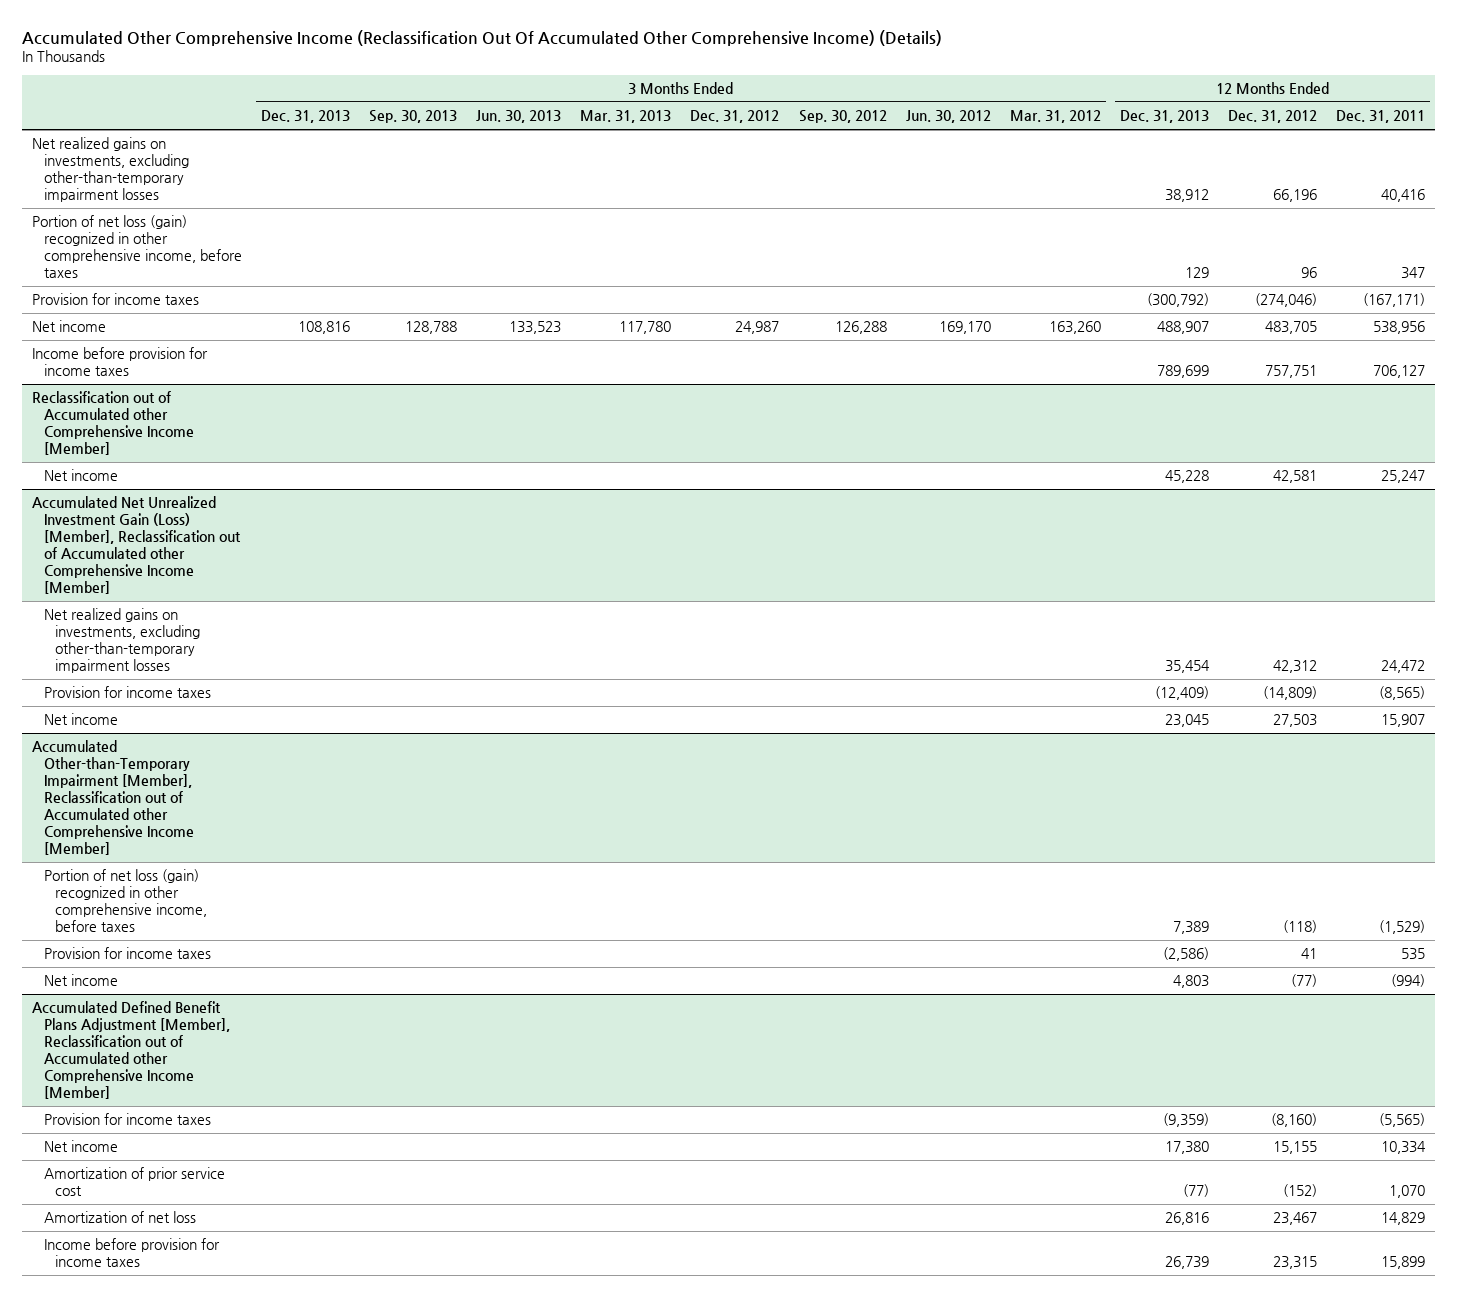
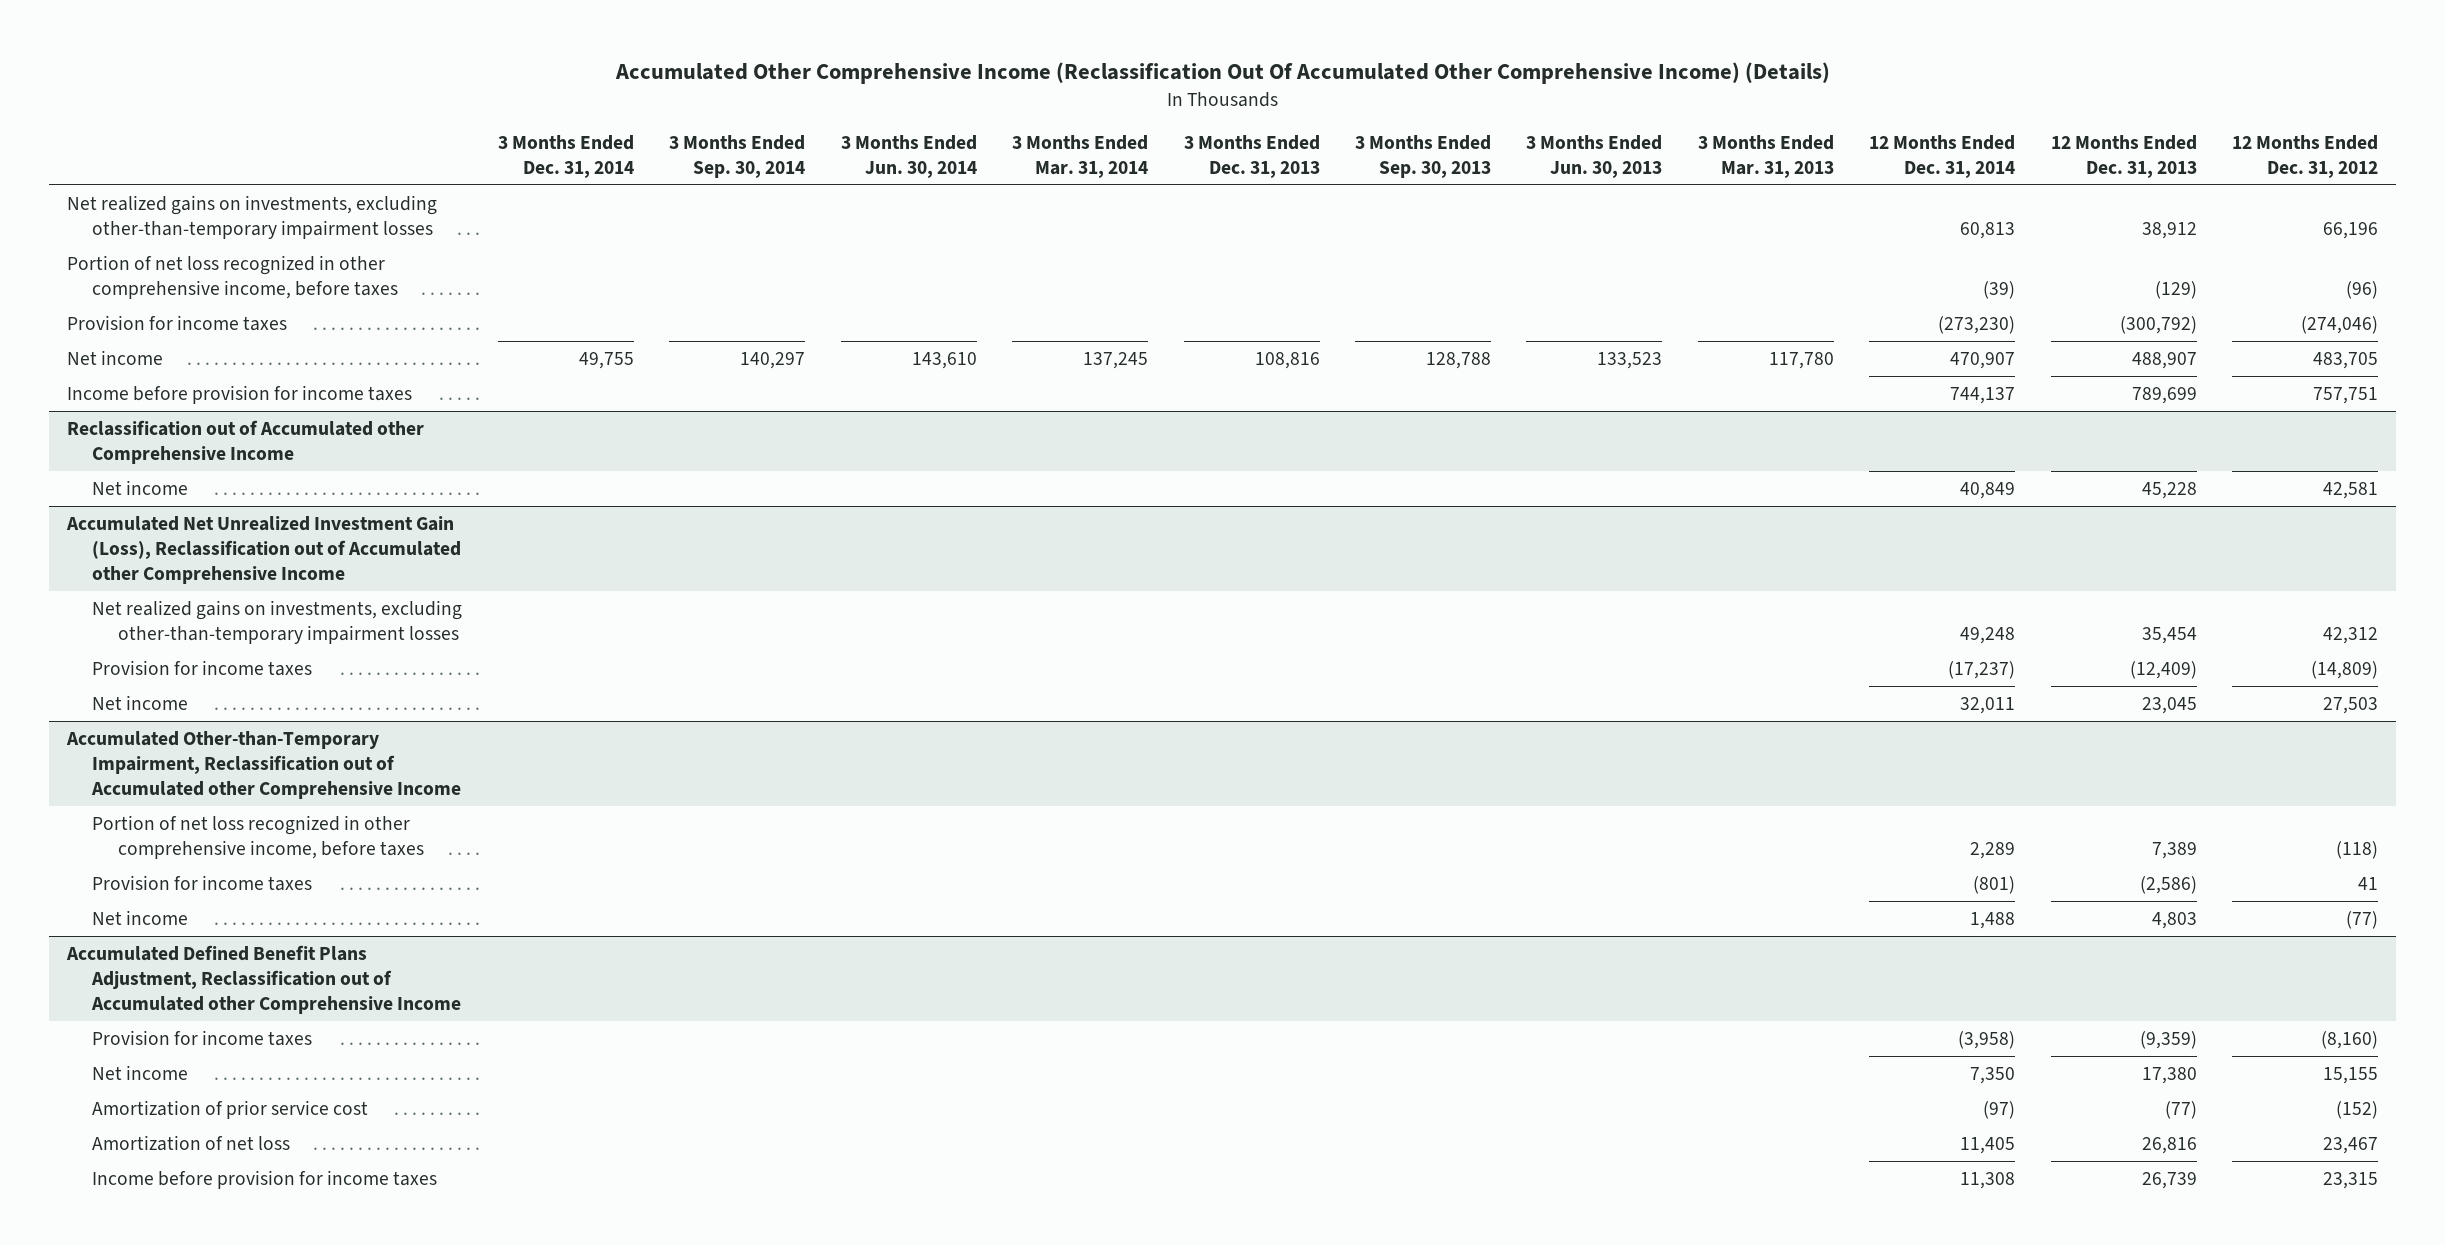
- | 3 Months Ended Dec. 31, 2013 | 3 Months Ended Sep. 30, 2013 | 3 Months Ended Jun. 30, 2013 | 3 Months Ended Mar. 31, 2013 | 3 Months Ended Dec. 31, 2012 | 3 Months Ended Sep. 30, 2012 | 3 Months Ended Jun. 30, 2012 | 3 Months Ended Mar. 31, 2012 | 12 Months Ended Dec. 31, 2013 | 12 Months Ended Dec. 31, 2012 | 12 Months Ended Dec. 31, 2011
+ | 3 Months Ended Dec. 31, 2014 | 3 Months Ended Sep. 30, 2014 | 3 Months Ended Jun. 30, 2014 | 3 Months Ended Mar. 31, 2014 | 3 Months Ended Dec. 31, 2013 | 3 Months Ended Sep. 30, 2013 | 3 Months Ended Jun. 30, 2013 | 3 Months Ended Mar. 31, 2013 | 12 Months Ended Dec. 31, 2014 | 12 Months Ended Dec. 31, 2013 | 12 Months Ended Dec. 31, 2012
- Portion of net loss (gain) recognized in other comprehensive income, before taxes | | | | | | | | | 129 | 96 | 347
+ Portion of net loss recognized in other comprehensive income, before taxes | | | | | | | | | (39) | (129) | (96)
- Reclassification out of Accumulated other Comprehensive Income [Member]
+ Reclassification out of Accumulated other Comprehensive Income
- Accumulated Net Unrealized Investment Gain (Loss) [Member], Reclassification out of Accumulated other Comprehensive Income [Member]
+ Accumulated Net Unrealized Investment Gain (Loss), Reclassification out of Accumulated other Comprehensive Income
- Accumulated Other-than-Temporary Impairment [Member], Reclassification out of Accumulated other Comprehensive Income [Member]
- Portion of net loss (gain) recognized in other comprehensive income, before taxes | | | | | | | | | 7,389 | (118) | (1,529)
+ Accumulated Other-than-Temporary Impairment, Reclassification out of Accumulated other Comprehensive Income
+ Portion of net loss recognized in other comprehensive income, before taxes | | | | | | | | | 2,289 | 7,389 | (118)
- Accumulated Defined Benefit Plans Adjustment [Member], Reclassification out of Accumulated other Comprehensive Income [Member]
+ Accumulated Defined Benefit Plans Adjustment, Reclassification out of Accumulated other Comprehensive Income

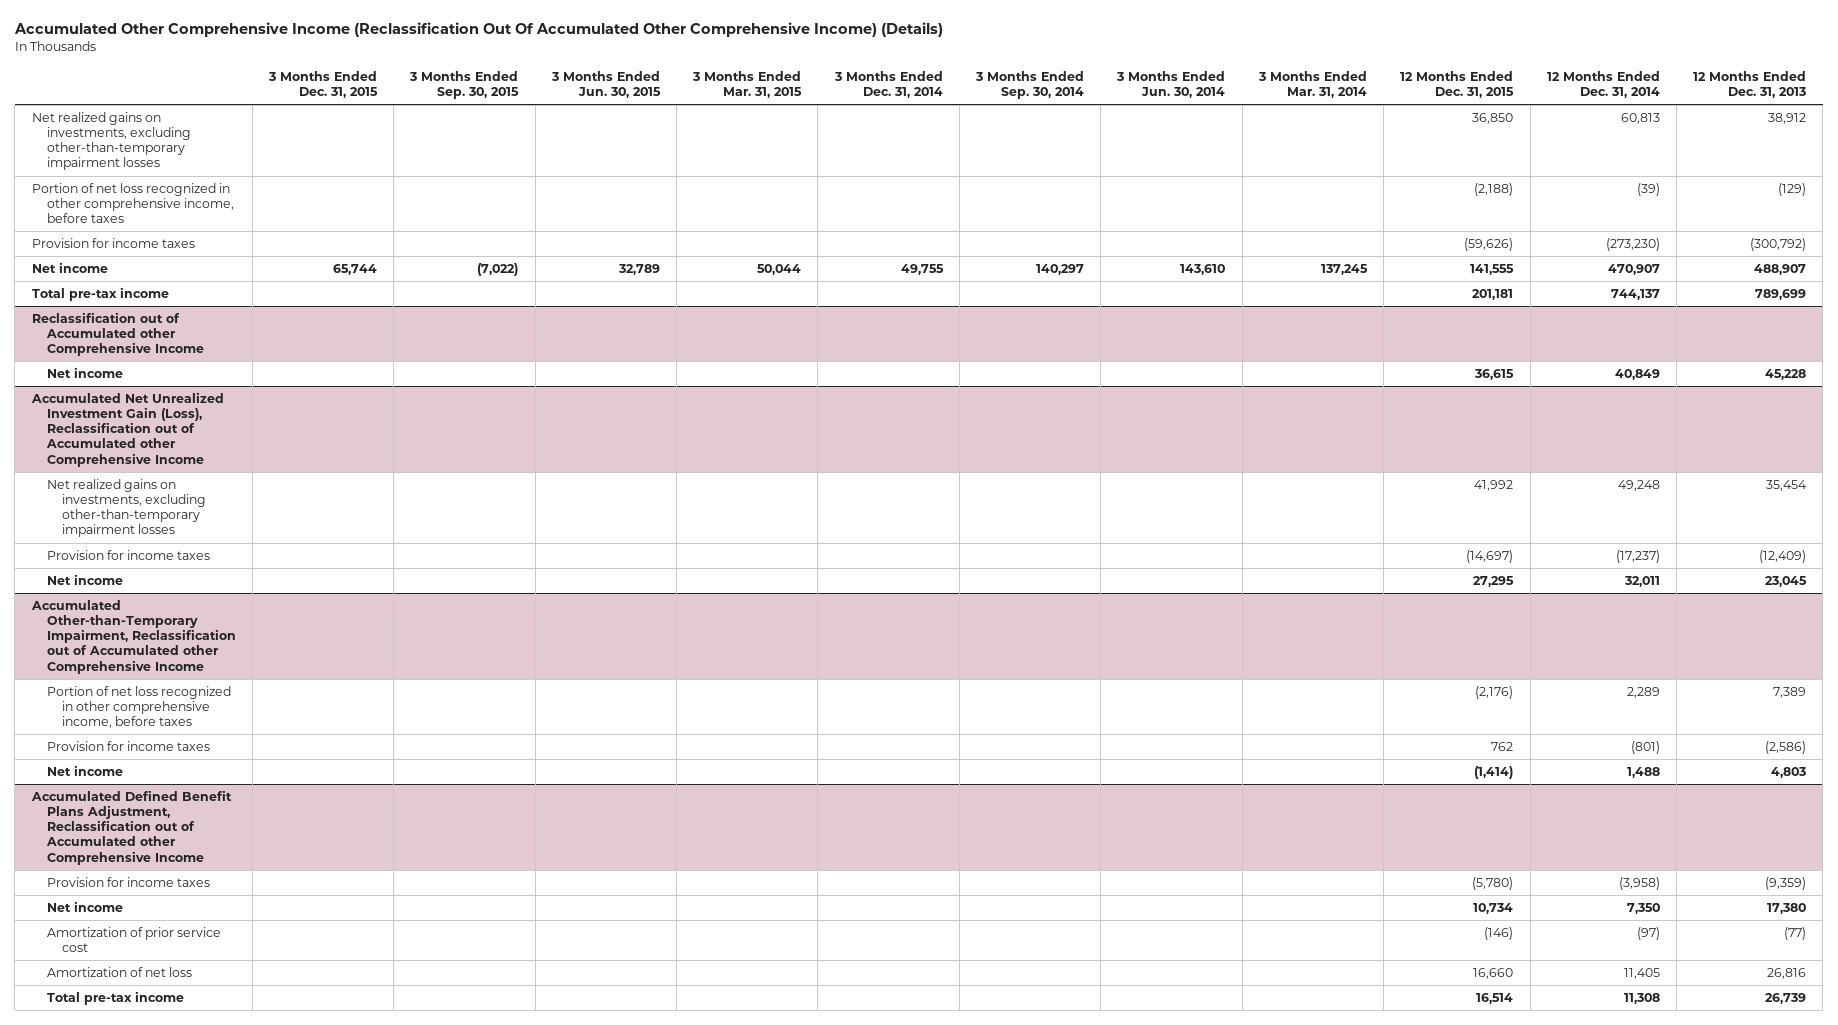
- | 3 Months Ended Dec. 31, 2014 | 3 Months Ended Sep. 30, 2014 | 3 Months Ended Jun. 30, 2014 | 3 Months Ended Mar. 31, 2014 | 3 Months Ended Dec. 31, 2013 | 3 Months Ended Sep. 30, 2013 | 3 Months Ended Jun. 30, 2013 | 3 Months Ended Mar. 31, 2013 | 12 Months Ended Dec. 31, 2014 | 12 Months Ended Dec. 31, 2013 | 12 Months Ended Dec. 31, 2012
+ | 3 Months Ended Dec. 31, 2015 | 3 Months Ended Sep. 30, 2015 | 3 Months Ended Jun. 30, 2015 | 3 Months Ended Mar. 31, 2015 | 3 Months Ended Dec. 31, 2014 | 3 Months Ended Sep. 30, 2014 | 3 Months Ended Jun. 30, 2014 | 3 Months Ended Mar. 31, 2014 | 12 Months Ended Dec. 31, 2015 | 12 Months Ended Dec. 31, 2014 | 12 Months Ended Dec. 31, 2013
- Income before provision for income taxes | | | | | | | | | 744,137 | 789,699 | 757,751
+ Total pre-tax income | | | | | | | | | 201,181 | 744,137 | 789,699
@ Accumulated Defined Benefit Plans Adjustment, Reclassification out of Accumulated other Comprehensive Income
- Income before provision for income taxes | | | | | | | | | 11,308 | 26,739 | 23,315
+ Total pre-tax income | | | | | | | | | 16,514 | 11,308 | 26,739

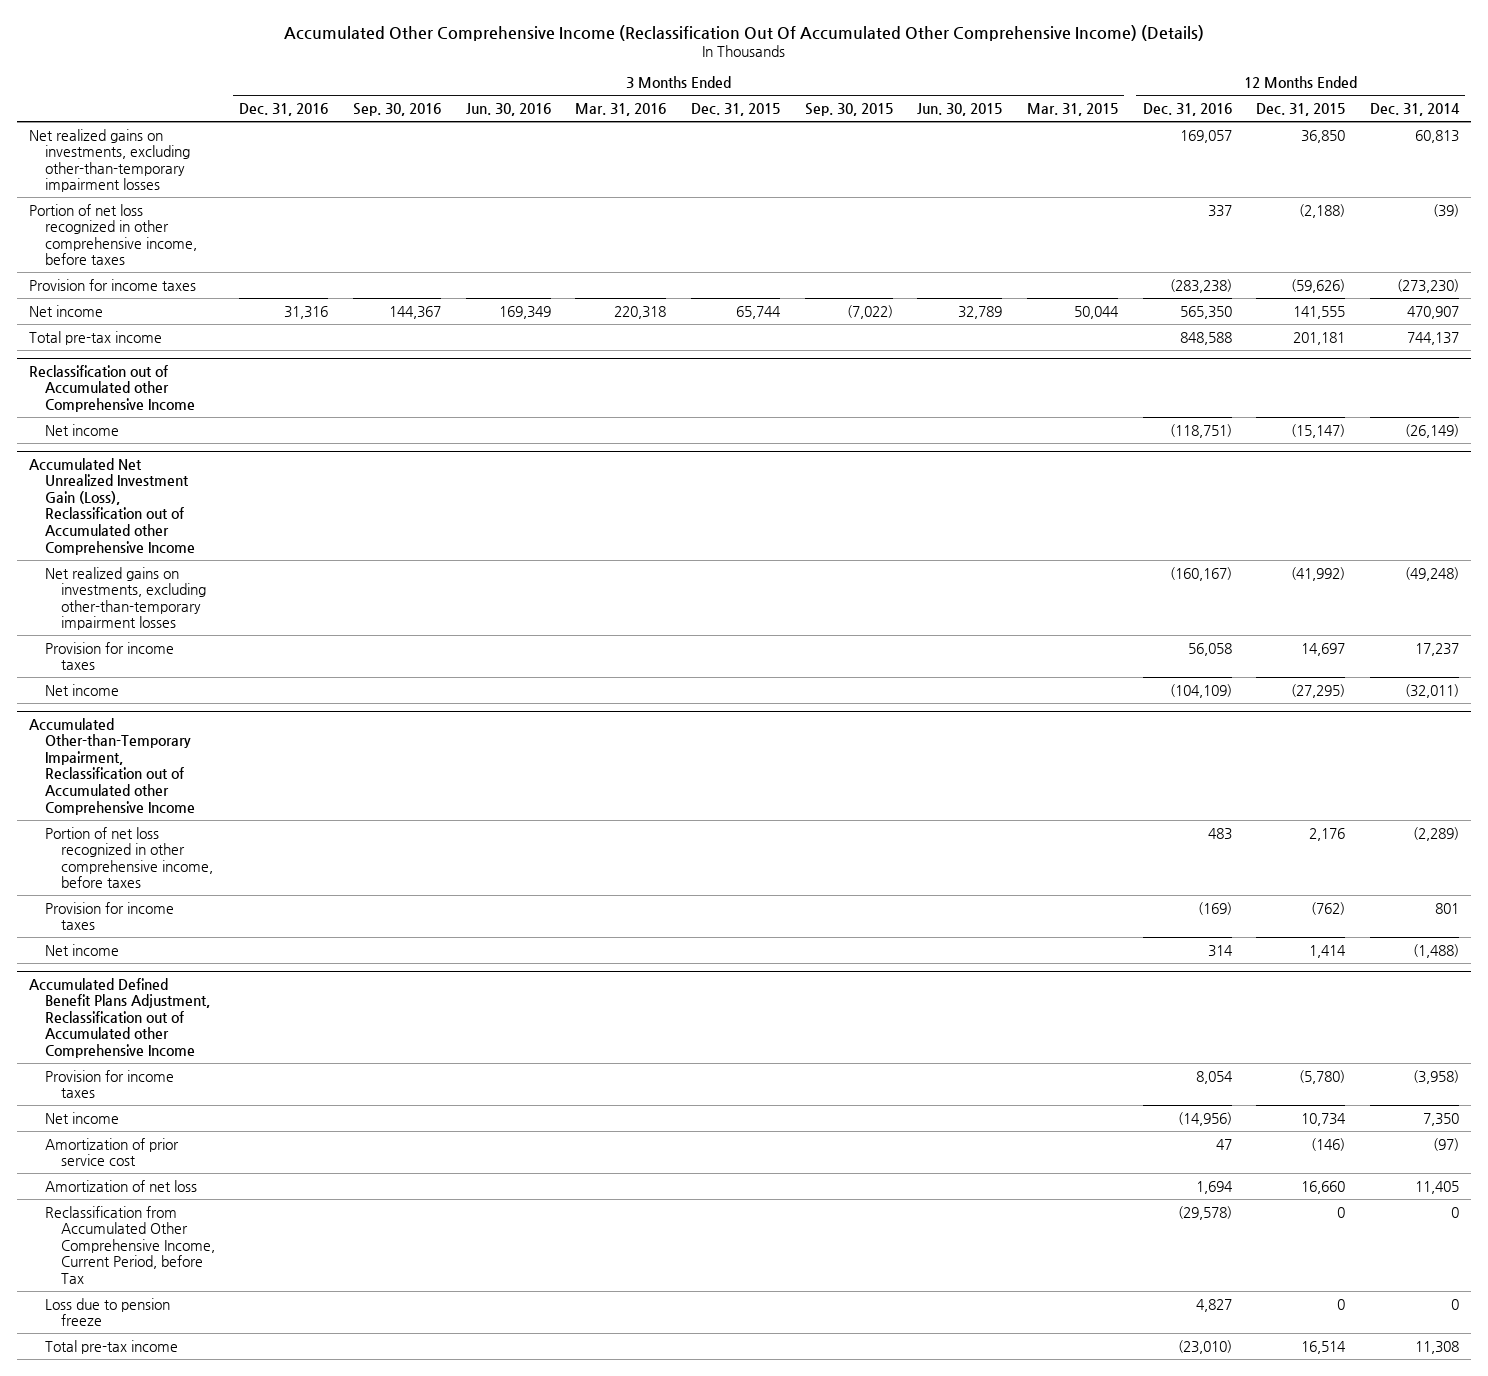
- | 3 Months Ended Dec. 31, 2015 | 3 Months Ended Sep. 30, 2015 | 3 Months Ended Jun. 30, 2015 | 3 Months Ended Mar. 31, 2015 | 3 Months Ended Dec. 31, 2014 | 3 Months Ended Sep. 30, 2014 | 3 Months Ended Jun. 30, 2014 | 3 Months Ended Mar. 31, 2014 | 12 Months Ended Dec. 31, 2015 | 12 Months Ended Dec. 31, 2014 | 12 Months Ended Dec. 31, 2013
+ | 3 Months Ended Dec. 31, 2016 | 3 Months Ended Sep. 30, 2016 | 3 Months Ended Jun. 30, 2016 | 3 Months Ended Mar. 31, 2016 | 3 Months Ended Dec. 31, 2015 | 3 Months Ended Sep. 30, 2015 | 3 Months Ended Jun. 30, 2015 | 3 Months Ended Mar. 31, 2015 | 12 Months Ended Dec. 31, 2016 | 12 Months Ended Dec. 31, 2015 | 12 Months Ended Dec. 31, 2014
@ Reclassification out of Accumulated other Comprehensive Income
- Net income | | | | | | | | | 36,615 | 40,849 | 45,228
+ Net income | | | | | | | | | (118,751) | (15,147) | (26,149)
@ Accumulated Net Unrealized Investment Gain (Loss), Reclassification out of Accumulated other Comprehensive Income
- Net realized gains on investments, excluding other-than-temporary impairment losses | | | | | | | | | 41,992 | 49,248 | 35,454
- Provision for income taxes | | | | | | | | | (14,697) | (17,237) | (12,409)
- Net income | | | | | | | | | 27,295 | 32,011 | 23,045
+ Net realized gains on investments, excluding other-than-temporary impairment losses | | | | | | | | | (160,167) | (41,992) | (49,248)
+ Provision for income taxes | | | | | | | | | 56,058 | 14,697 | 17,237
+ Net income | | | | | | | | | (104,109) | (27,295) | (32,011)
@ Accumulated Other-than-Temporary Impairment, Reclassification out of Accumulated other Comprehensive Income
- Portion of net loss recognized in other comprehensive income, before taxes | | | | | | | | | (2,176) | 2,289 | 7,389
- Provision for income taxes | | | | | | | | | 762 | (801) | (2,586)
- Net income | | | | | | | | | (1,414) | 1,488 | 4,803
+ Portion of net loss recognized in other comprehensive income, before taxes | | | | | | | | | 483 | 2,176 | (2,289)
+ Provision for income taxes | | | | | | | | | (169) | (762) | 801
+ Net income | | | | | | | | | 314 | 1,414 | (1,488)
@ Accumulated Defined Benefit Plans Adjustment, Reclassification out of Accumulated other Comprehensive Income
+ Reclassification from Accumulated Other Comprehensive Income, Current Period, before Tax | | | | | | | | | (29,578) | 0 | 0
+ Loss due to pension freeze | | | | | | | | | 4,827 | 0 | 0

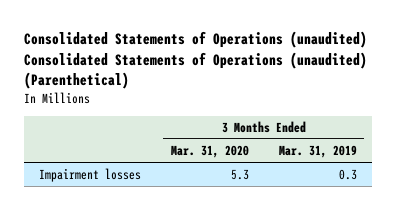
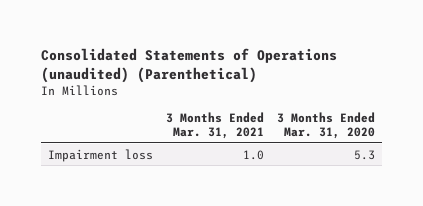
- Consolidated Statements of Operations (unaudited) Consolidated Statements of Operations (unaudited) (Parenthetical)
+ Consolidated Statements of Operations (unaudited) (Parenthetical)
- | 3 Months Ended Mar. 31, 2020 | 3 Months Ended Mar. 31, 2019
+ | 3 Months Ended Mar. 31, 2021 | 3 Months Ended Mar. 31, 2020
- Impairment losses | 5.3 | 0.3
+ Impairment loss | 1.0 | 5.3

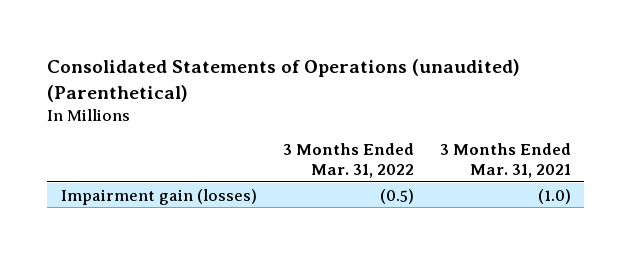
- | 3 Months Ended Mar. 31, 2021 | 3 Months Ended Mar. 31, 2020
+ | 3 Months Ended Mar. 31, 2022 | 3 Months Ended Mar. 31, 2021
- Impairment loss | 1.0 | 5.3
+ Impairment gain (losses) | (0.5) | (1.0)

